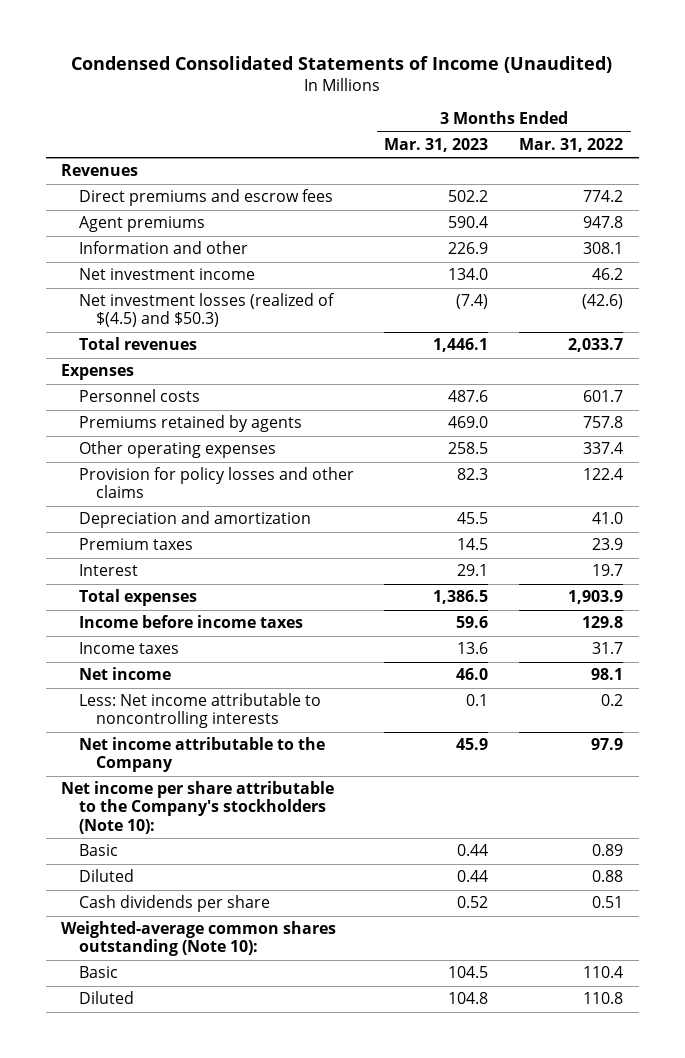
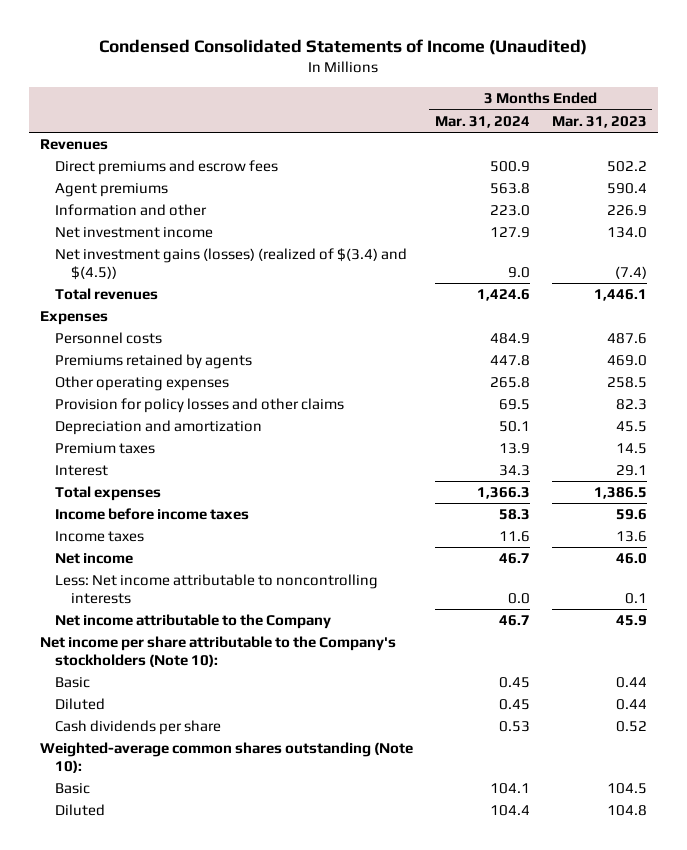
- | 3 Months Ended Mar. 31, 2023 | 3 Months Ended Mar. 31, 2022
+ | 3 Months Ended Mar. 31, 2024 | 3 Months Ended Mar. 31, 2023
- Net investment losses (realized of $(4.5) and $50.3) | (7.4) | (42.6)
+ Net investment gains (losses) (realized of $(3.4) and $(4.5)) | 9.0 | (7.4)

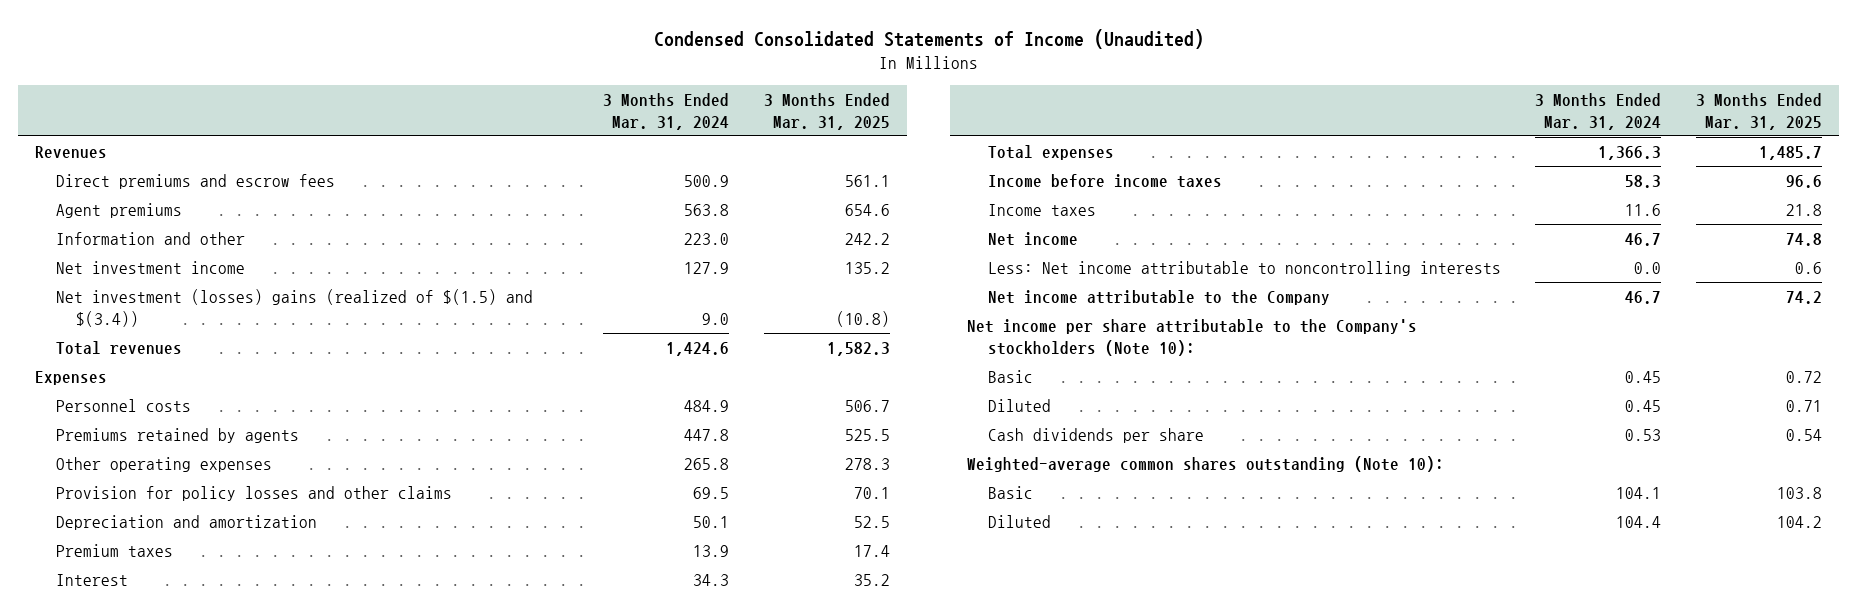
- | 3 Months Ended Mar. 31, 2024 | 3 Months Ended Mar. 31, 2023
+ | 3 Months Ended Mar. 31, 2024 | 3 Months Ended Mar. 31, 2025
- Net investment gains (losses) (realized of $(3.4) and $(4.5)) | 9.0 | (7.4)
+ Net investment (losses) gains (realized of $(1.5) and $(3.4)) | 9.0 | (10.8)

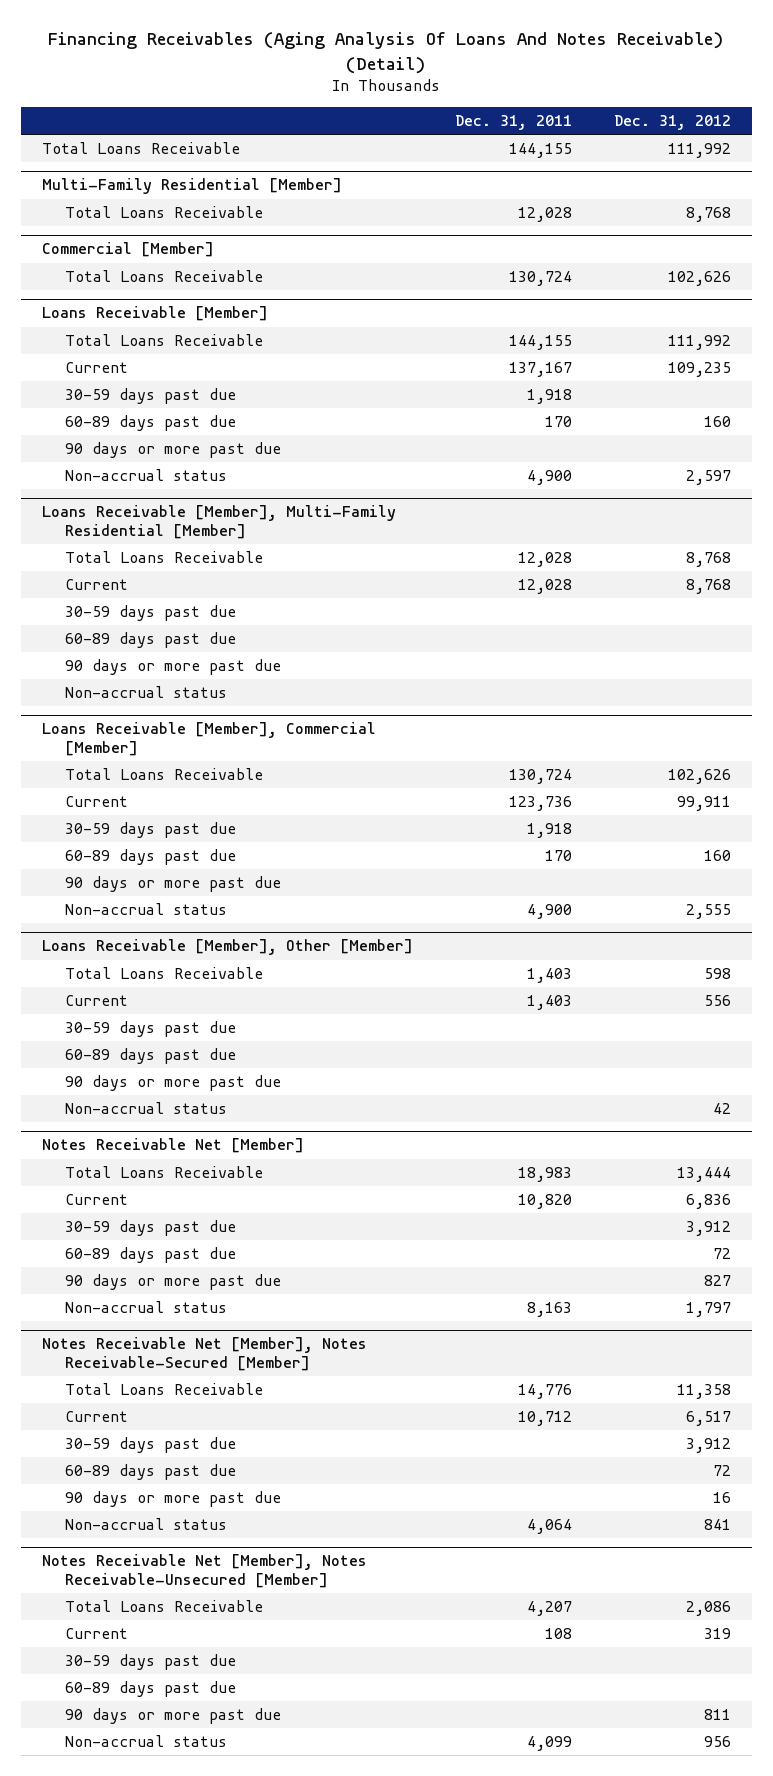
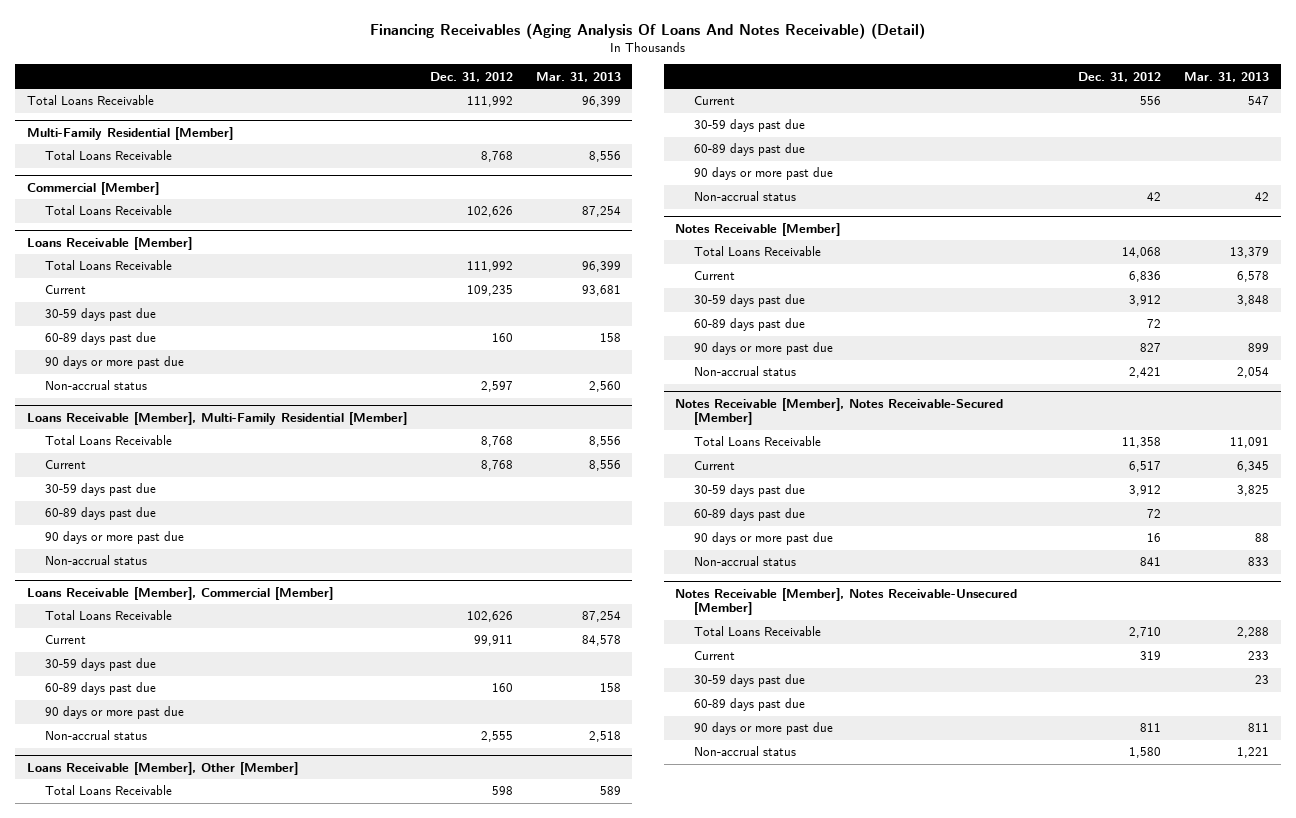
- | Dec. 31, 2011 | Dec. 31, 2012
+ | Dec. 31, 2012 | Mar. 31, 2013
- Notes Receivable Net [Member]
- Total Loans Receivable | 18,983 | 13,444
+ Notes Receivable [Member]
+ Total Loans Receivable | 14,068 | 13,379
- Non-accrual status | 8,163 | 1,797
- Notes Receivable Net [Member], Notes Receivable-Secured [Member]
+ Non-accrual status | 2,421 | 2,054
+ Notes Receivable [Member], Notes Receivable-Secured [Member]
- Notes Receivable Net [Member], Notes Receivable-Unsecured [Member]
- Total Loans Receivable | 4,207 | 2,086
+ Notes Receivable [Member], Notes Receivable-Unsecured [Member]
+ Total Loans Receivable | 2,710 | 2,288
- Non-accrual status | 4,099 | 956
+ Non-accrual status | 1,580 | 1,221

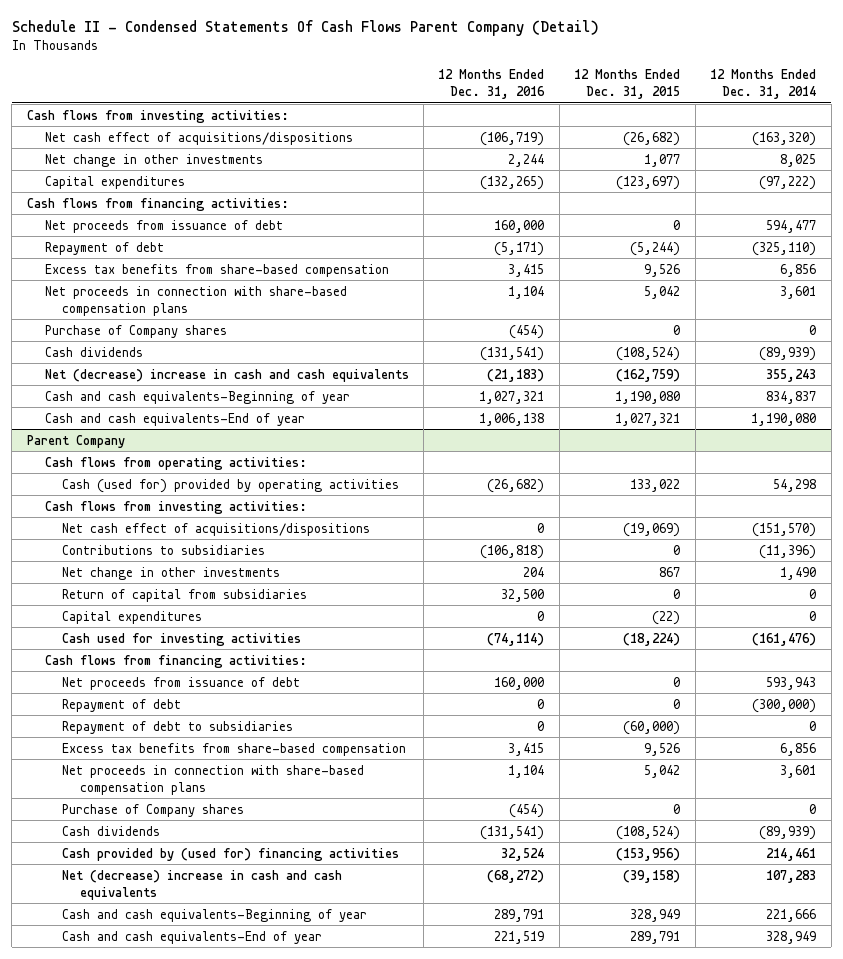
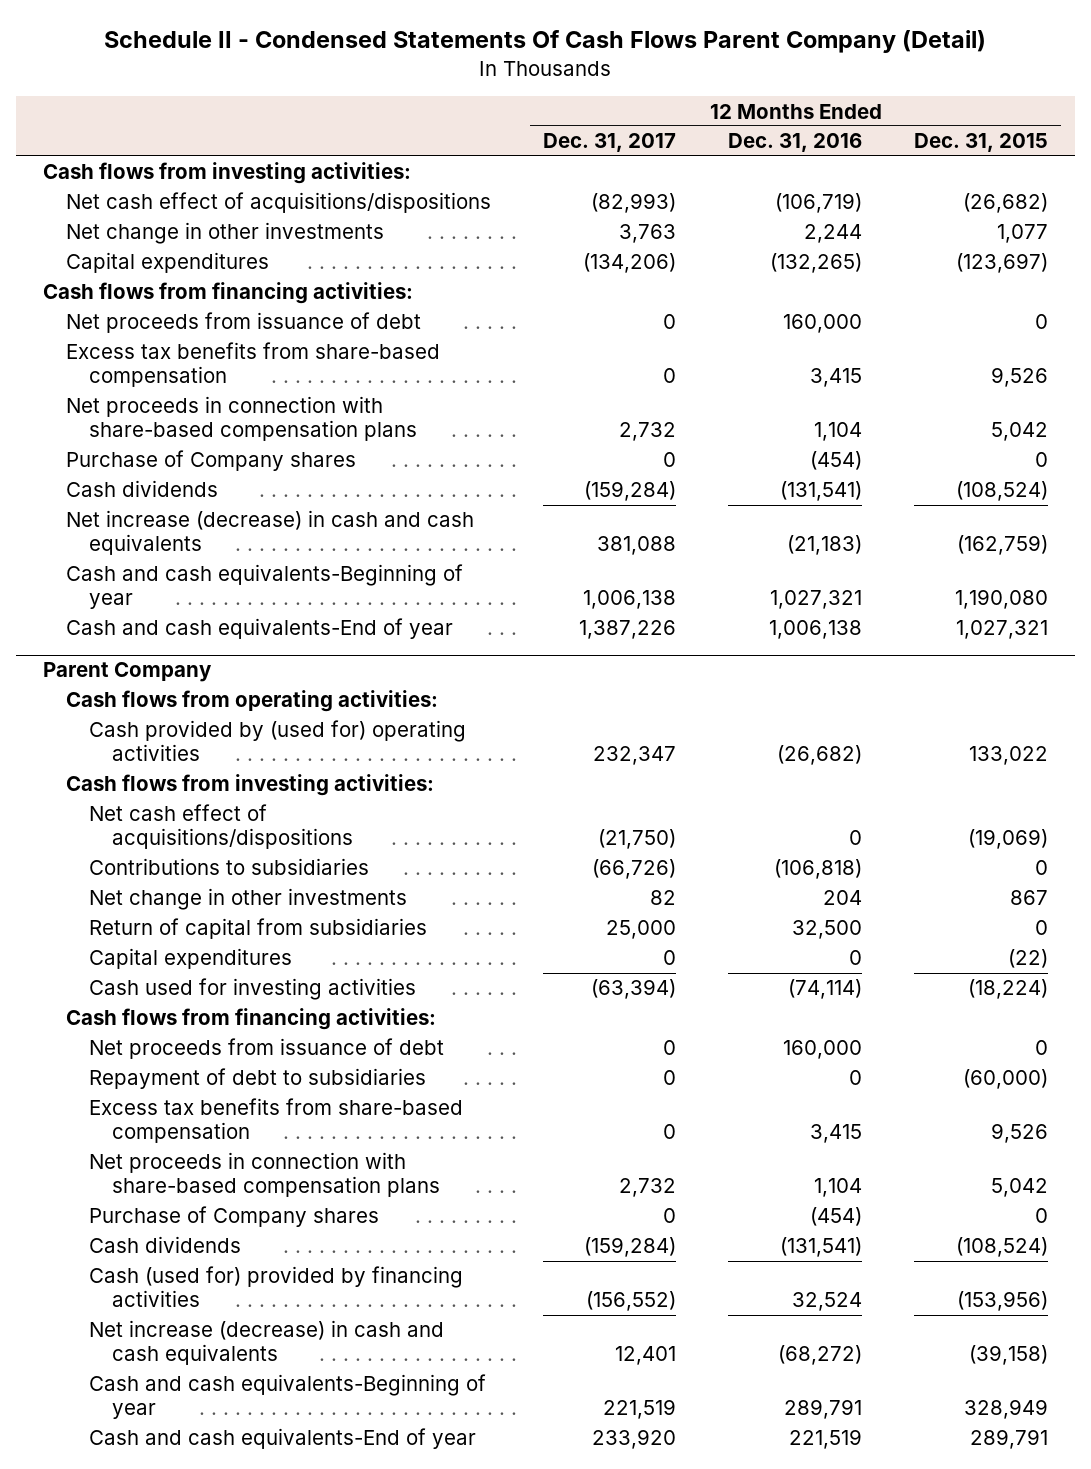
- | 12 Months Ended Dec. 31, 2016 | 12 Months Ended Dec. 31, 2015 | 12 Months Ended Dec. 31, 2014
+ | 12 Months Ended Dec. 31, 2017 | 12 Months Ended Dec. 31, 2016 | 12 Months Ended Dec. 31, 2015
- Repayment of debt | (5,171) | (5,244) | (325,110)
- Net (decrease) increase in cash and cash equivalents | (21,183) | (162,759) | 355,243
+ Net increase (decrease) in cash and cash equivalents | 381,088 | (21,183) | (162,759)
@ Parent Company
- Cash (used for) provided by operating activities | (26,682) | 133,022 | 54,298
+ Cash provided by (used for) operating activities | 232,347 | (26,682) | 133,022
- Repayment of debt | 0 | 0 | (300,000)
- Cash provided by (used for) financing activities | 32,524 | (153,956) | 214,461
- Net (decrease) increase in cash and cash equivalents | (68,272) | (39,158) | 107,283
+ Cash (used for) provided by financing activities | (156,552) | 32,524 | (153,956)
+ Net increase (decrease) in cash and cash equivalents | 12,401 | (68,272) | (39,158)

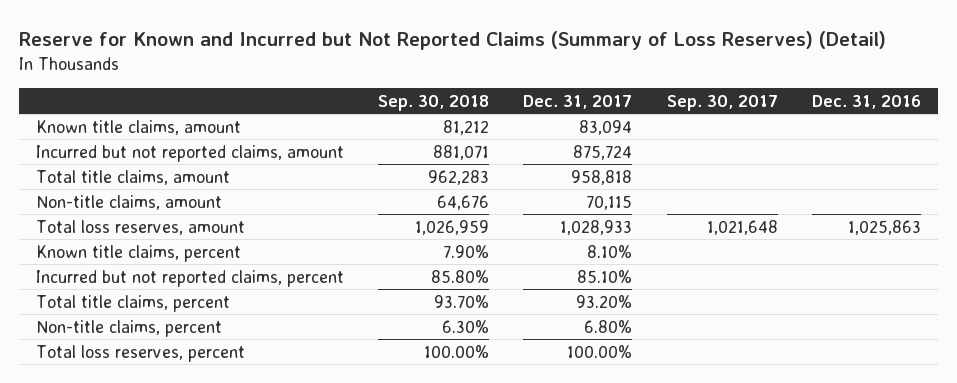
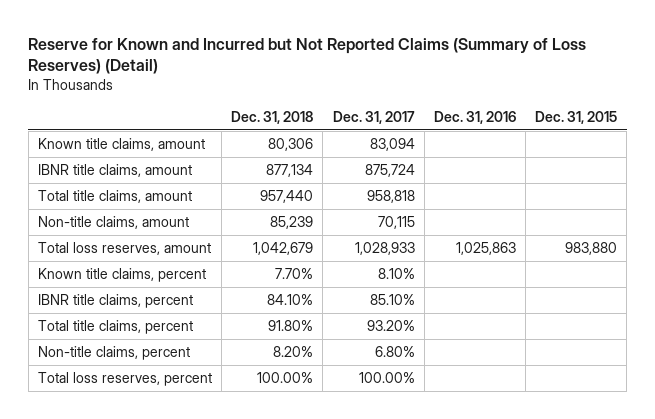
- | Sep. 30, 2018 | Dec. 31, 2017 | Sep. 30, 2017 | Dec. 31, 2016
+ | Dec. 31, 2018 | Dec. 31, 2017 | Dec. 31, 2016 | Dec. 31, 2015
- Incurred but not reported claims, amount | 881,071 | 875,724 | |
+ IBNR title claims, amount | 877,134 | 875,724 | |
- Incurred but not reported claims, percent | 85.80% | 85.10% | |
+ IBNR title claims, percent | 84.10% | 85.10% | |

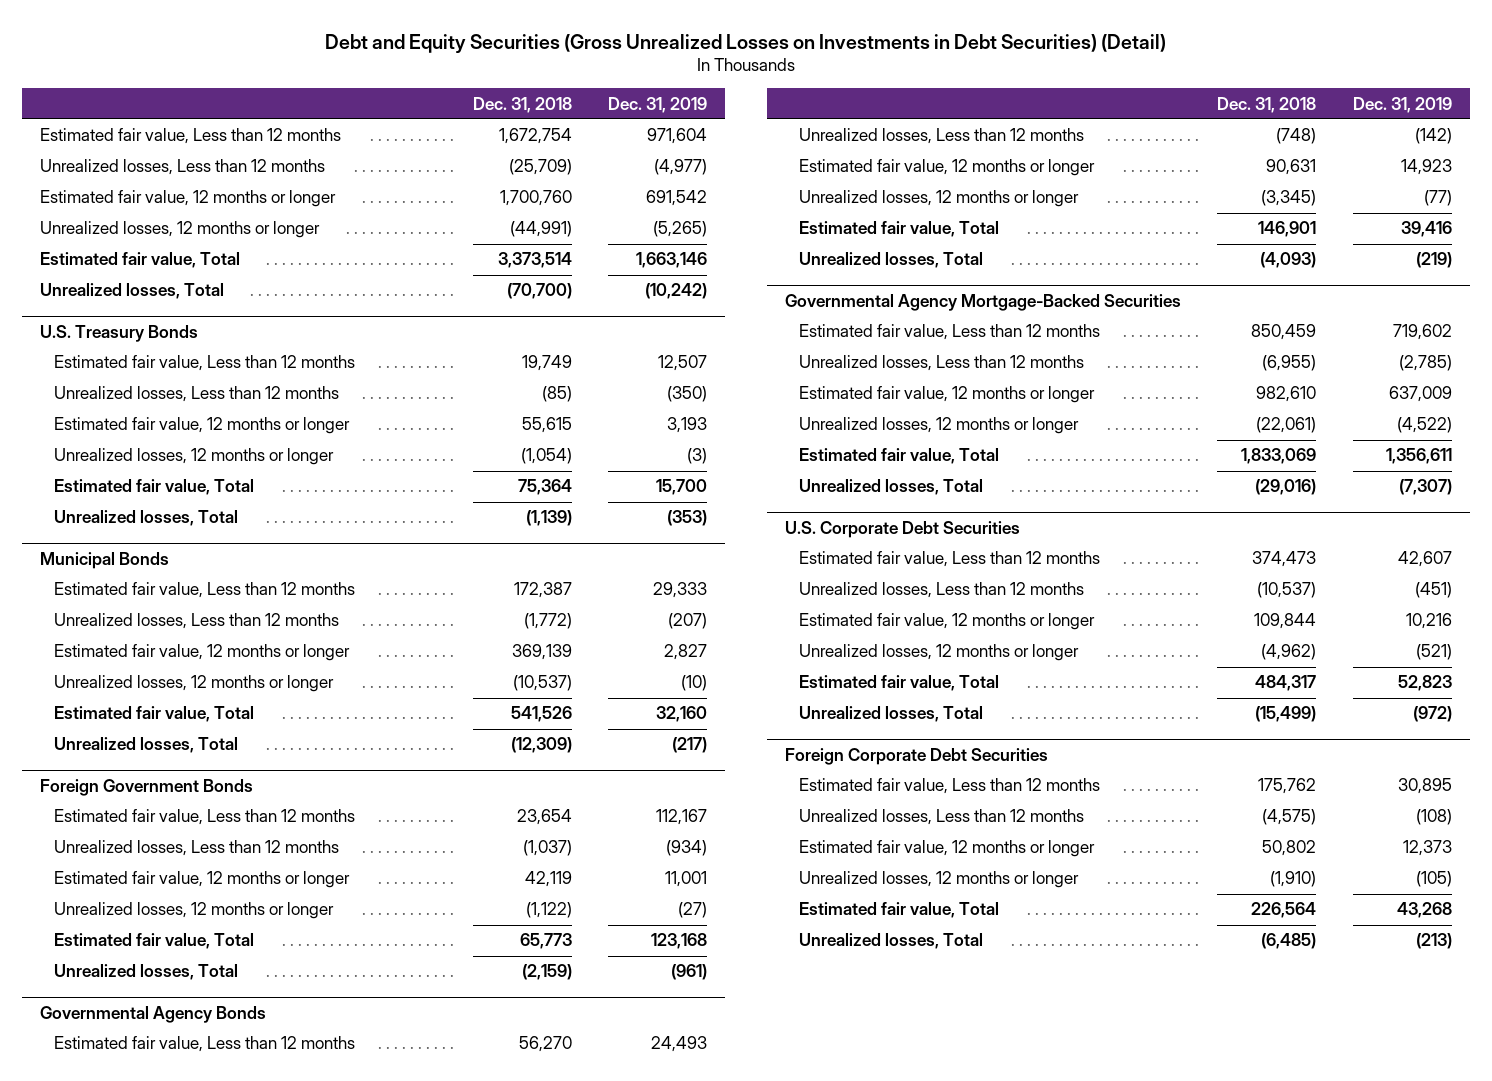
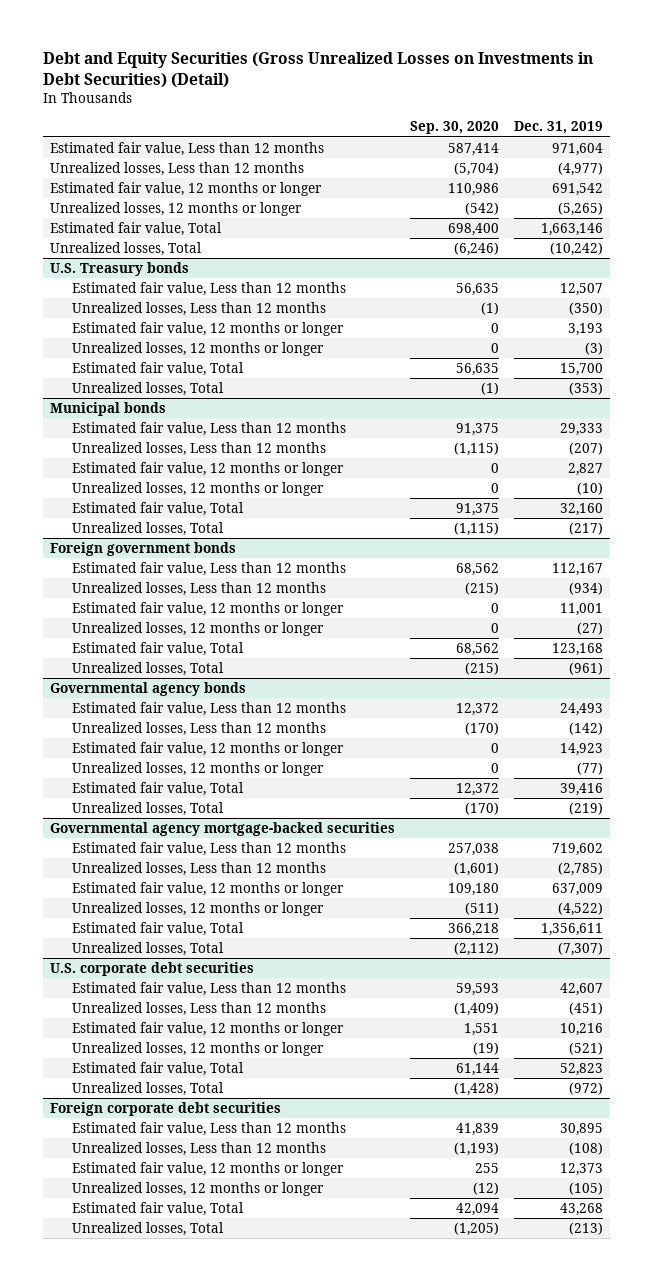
- | Dec. 31, 2018 | Dec. 31, 2019
+ | Sep. 30, 2020 | Dec. 31, 2019
- U.S. Treasury Bonds
+ U.S. Treasury bonds
- Municipal Bonds
+ Municipal bonds
- Foreign Government Bonds
+ Foreign government bonds
- Governmental Agency Bonds
+ Governmental agency bonds
- Governmental Agency Mortgage-Backed Securities
+ Governmental agency mortgage-backed securities
- U.S. Corporate Debt Securities
+ U.S. corporate debt securities
- Foreign Corporate Debt Securities
+ Foreign corporate debt securities

